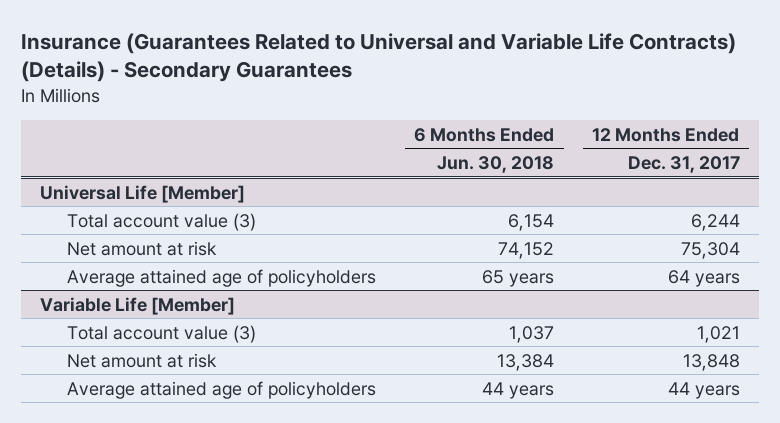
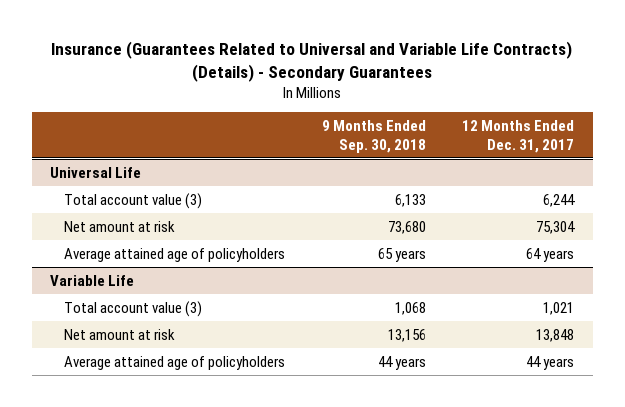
- | 6 Months Ended Jun. 30, 2018 | 12 Months Ended Dec. 31, 2017
+ | 9 Months Ended Sep. 30, 2018 | 12 Months Ended Dec. 31, 2017
- Universal Life [Member]
+ Universal Life
- Variable Life [Member]
+ Variable Life

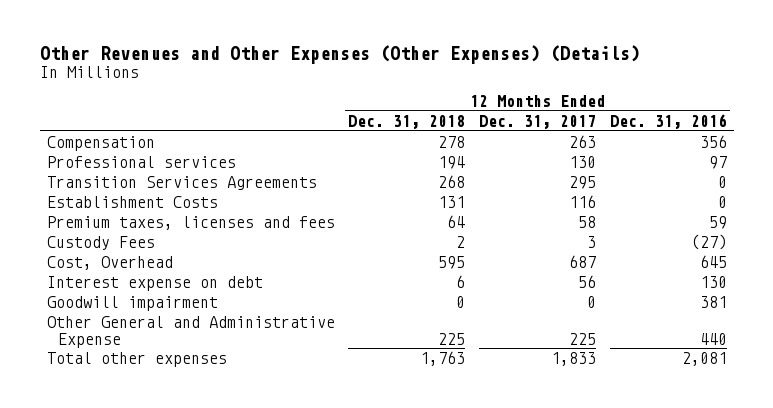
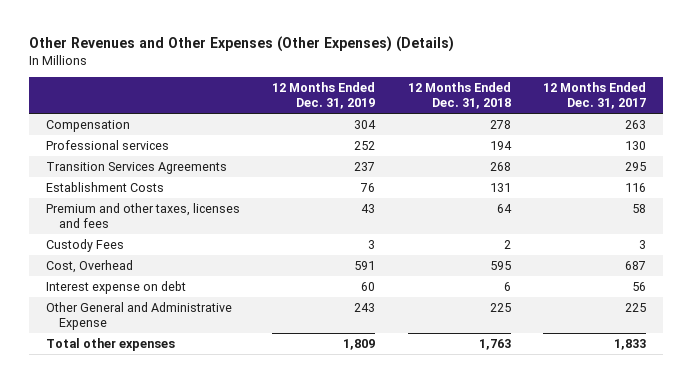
- | 12 Months Ended Dec. 31, 2018 | 12 Months Ended Dec. 31, 2017 | 12 Months Ended Dec. 31, 2016
+ | 12 Months Ended Dec. 31, 2019 | 12 Months Ended Dec. 31, 2018 | 12 Months Ended Dec. 31, 2017
- Premium taxes, licenses and fees | 64 | 58 | 59
+ Premium and other taxes, licenses and fees | 43 | 64 | 58
- Goodwill impairment | 0 | 0 | 381

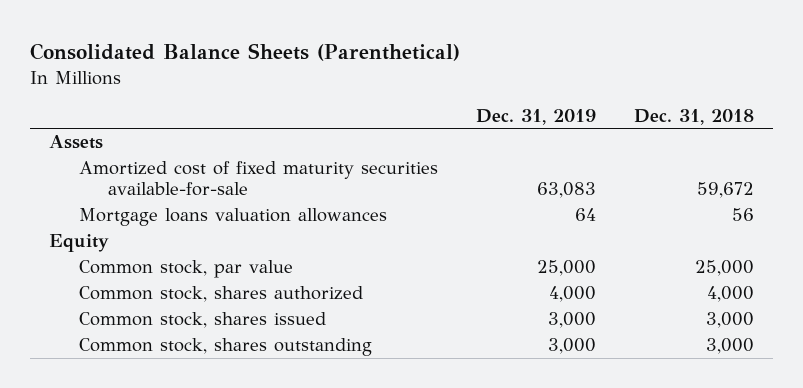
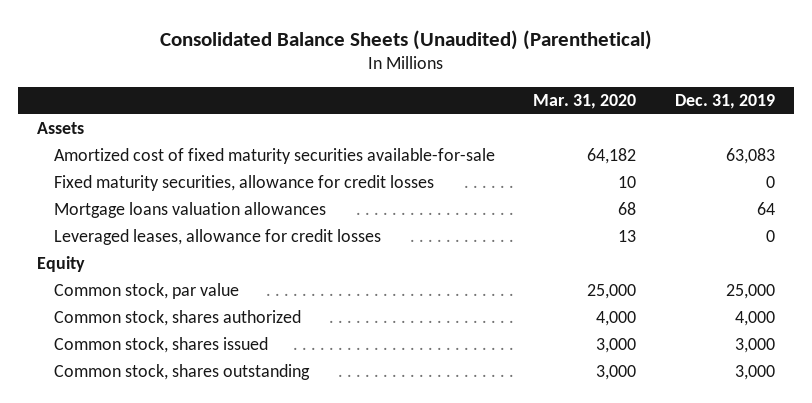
- Consolidated Balance Sheets (Parenthetical)
+ Consolidated Balance Sheets (Unaudited) (Parenthetical)
- | Dec. 31, 2019 | Dec. 31, 2018
+ | Mar. 31, 2020 | Dec. 31, 2019
+ Fixed maturity securities, allowance for credit losses | 10 | 0
+ Leveraged leases, allowance for credit losses | 13 | 0

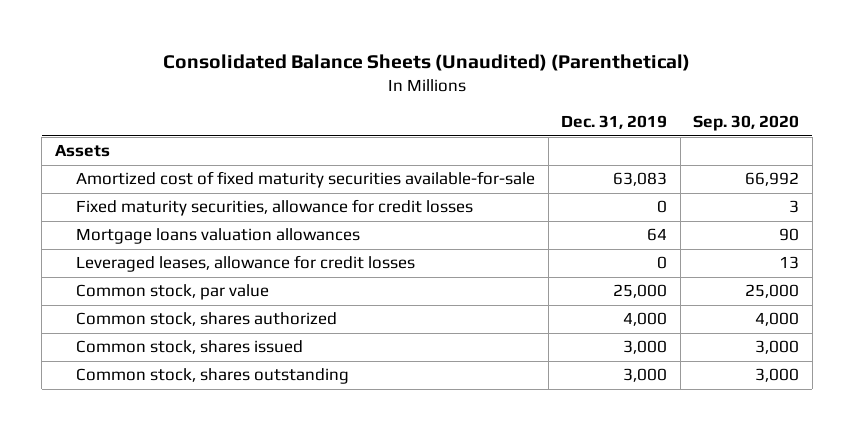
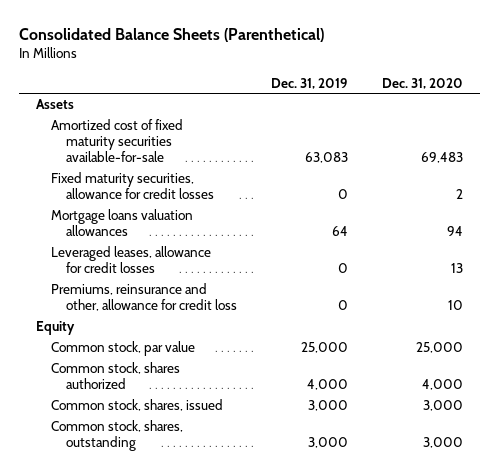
- Consolidated Balance Sheets (Unaudited) (Parenthetical)
+ Consolidated Balance Sheets (Parenthetical)
- | Dec. 31, 2019 | Sep. 30, 2020
+ | Dec. 31, 2019 | Dec. 31, 2020
+ Premiums, reinsurance and other, allowance for credit loss | 0 | 10
+ Equity
- Common stock, shares issued | 3,000 | 3,000
- Common stock, shares outstanding | 3,000 | 3,000
+ Common stock, shares, issued | 3,000 | 3,000
+ Common stock, shares, outstanding | 3,000 | 3,000

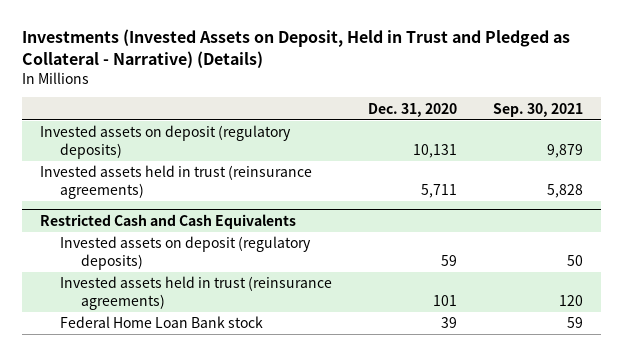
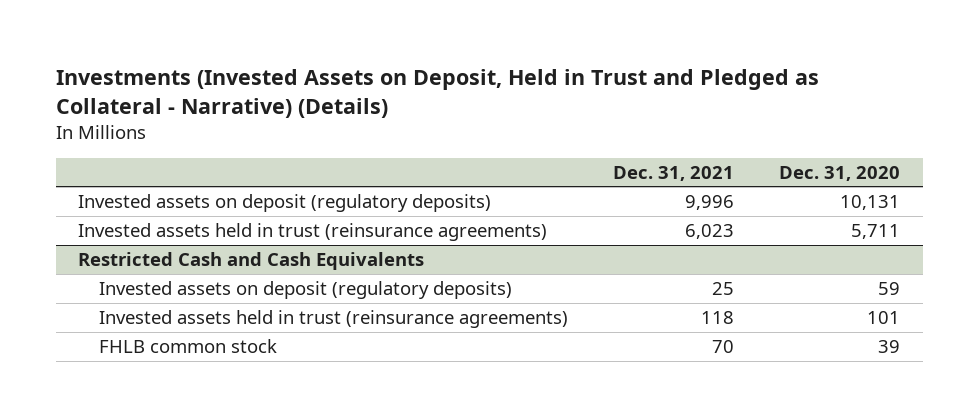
- | Dec. 31, 2020 | Sep. 30, 2021
+ | Dec. 31, 2021 | Dec. 31, 2020
@ Restricted Cash and Cash Equivalents
- Federal Home Loan Bank stock | 39 | 59
+ FHLB common stock | 70 | 39

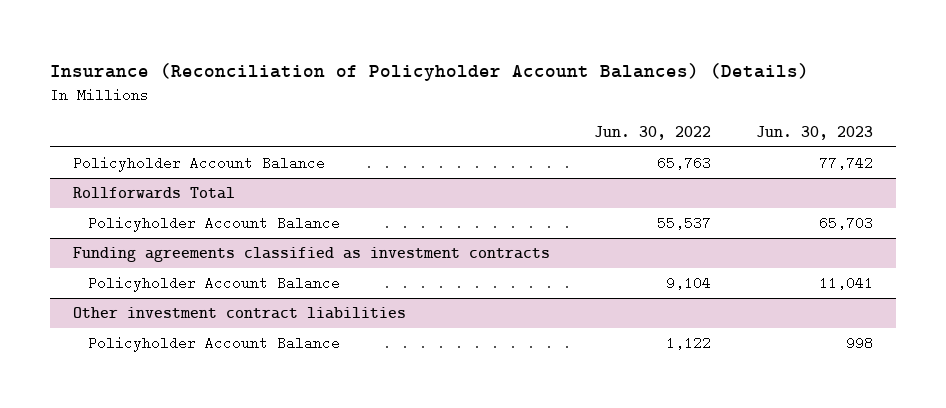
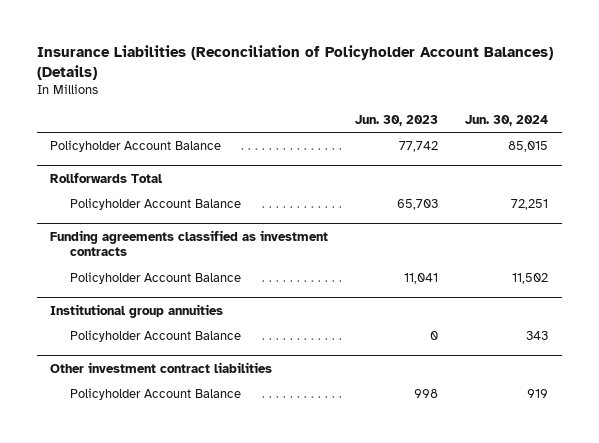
- Insurance (Reconciliation of Policyholder Account Balances) (Details)
+ Insurance Liabilities (Reconciliation of Policyholder Account Balances) (Details)
- | Jun. 30, 2022 | Jun. 30, 2023
+ | Jun. 30, 2023 | Jun. 30, 2024
+ Institutional group annuities
+ Policyholder Account Balance | 0 | 343

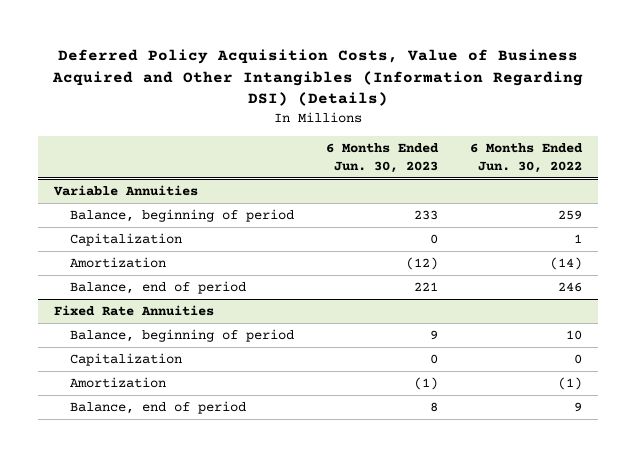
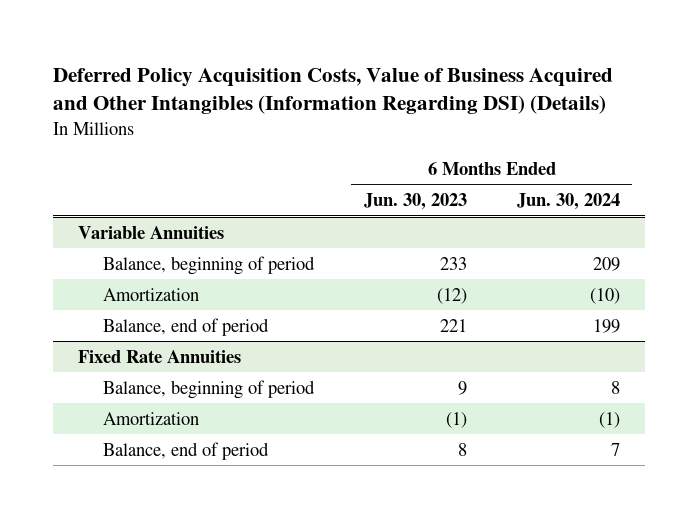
- | 6 Months Ended Jun. 30, 2023 | 6 Months Ended Jun. 30, 2022
+ | 6 Months Ended Jun. 30, 2023 | 6 Months Ended Jun. 30, 2024
@ Variable Annuities
- Capitalization | 0 | 1
@ Fixed Rate Annuities
- Capitalization | 0 | 0

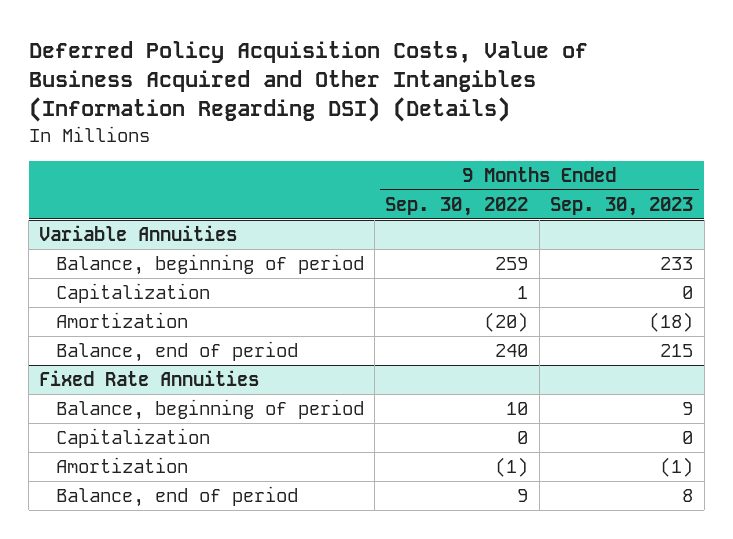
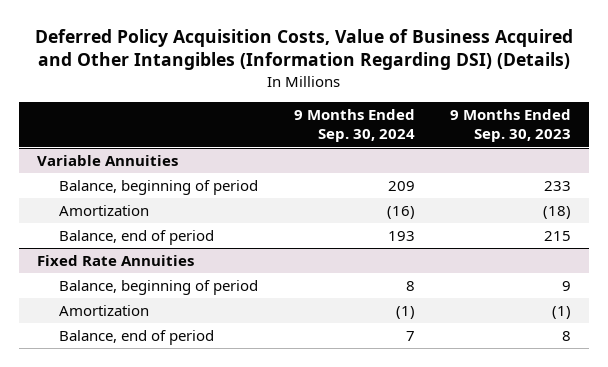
- | 9 Months Ended Sep. 30, 2022 | 9 Months Ended Sep. 30, 2023
+ | 9 Months Ended Sep. 30, 2024 | 9 Months Ended Sep. 30, 2023
@ Variable Annuities
- Capitalization | 1 | 0
@ Fixed Rate Annuities
- Capitalization | 0 | 0

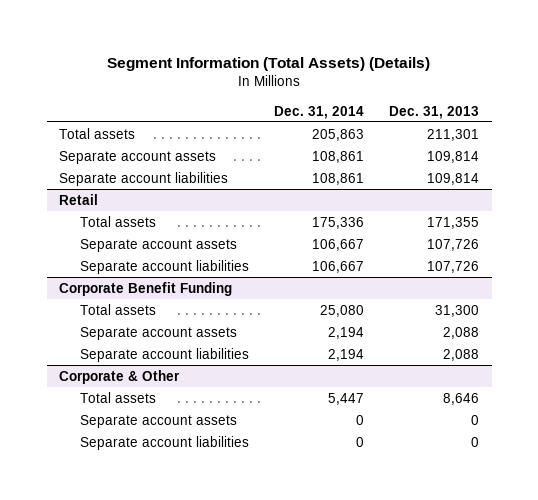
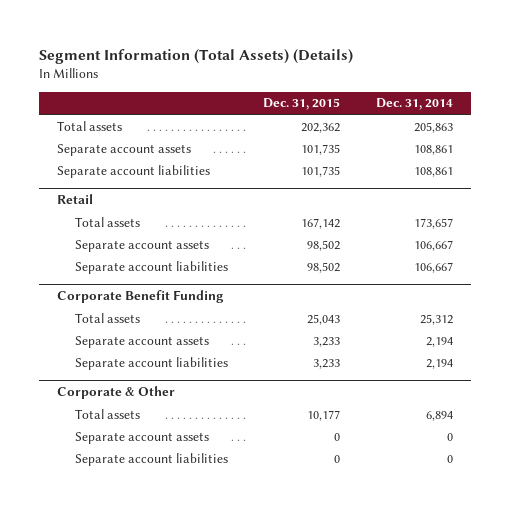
- | Dec. 31, 2014 | Dec. 31, 2013
+ | Dec. 31, 2015 | Dec. 31, 2014
@ Retail
- Total assets | 175,336 | 171,355
+ Total assets | 167,142 | 173,657
@ Corporate Benefit Funding
- Total assets | 25,080 | 31,300
+ Total assets | 25,043 | 25,312
@ Corporate & Other
- Total assets | 5,447 | 8,646
+ Total assets | 10,177 | 6,894

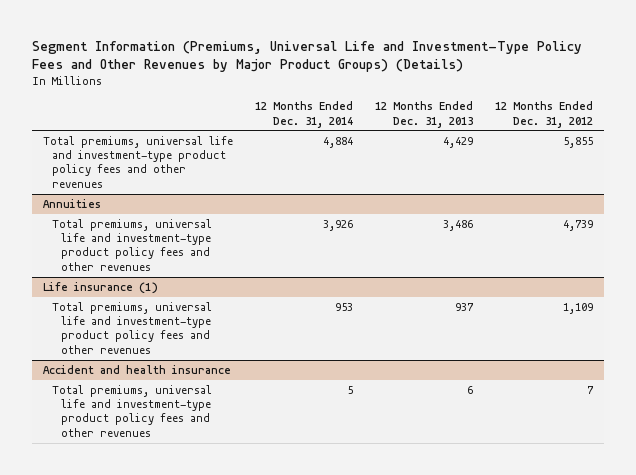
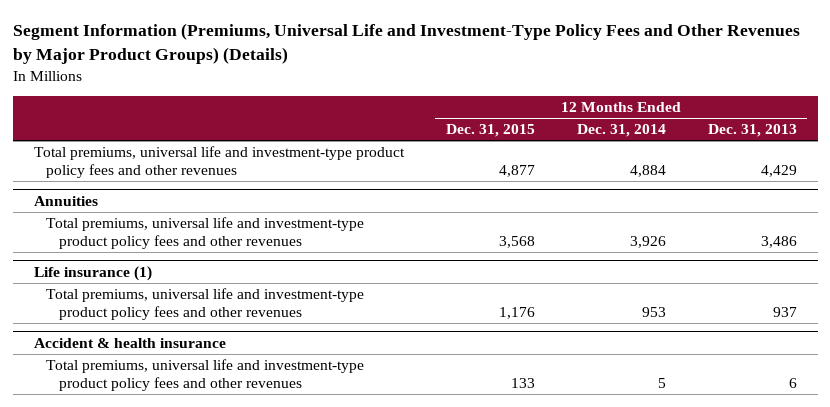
- | 12 Months Ended Dec. 31, 2014 | 12 Months Ended Dec. 31, 2013 | 12 Months Ended Dec. 31, 2012
+ | 12 Months Ended Dec. 31, 2015 | 12 Months Ended Dec. 31, 2014 | 12 Months Ended Dec. 31, 2013
- Accident and health insurance
+ Accident & health insurance

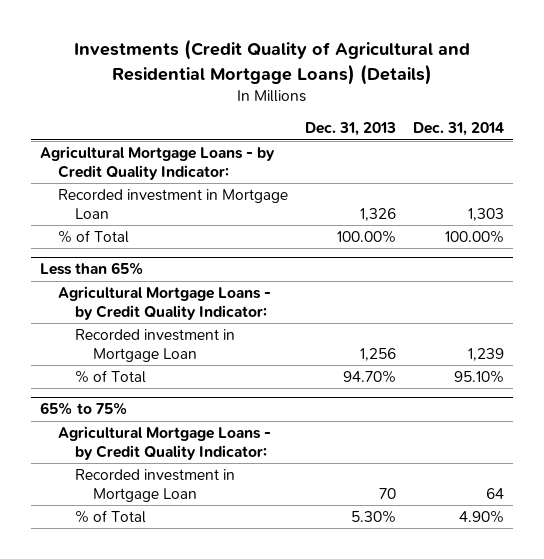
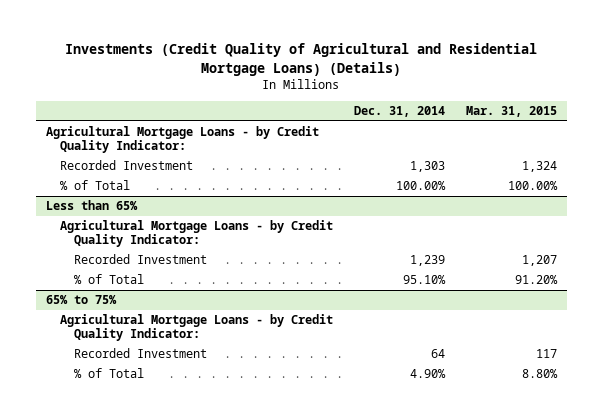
- | Dec. 31, 2013 | Dec. 31, 2014
+ | Dec. 31, 2014 | Mar. 31, 2015
- Recorded investment in Mortgage Loan | 1,326 | 1,303
+ Recorded Investment | 1,303 | 1,324
@ Less than 65%
- Recorded investment in Mortgage Loan | 1,256 | 1,239
+ Recorded Investment | 1,239 | 1,207
@ 65% to 75%
- Recorded investment in Mortgage Loan | 70 | 64
+ Recorded Investment | 64 | 117

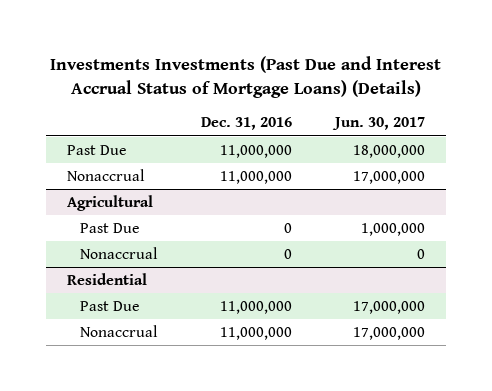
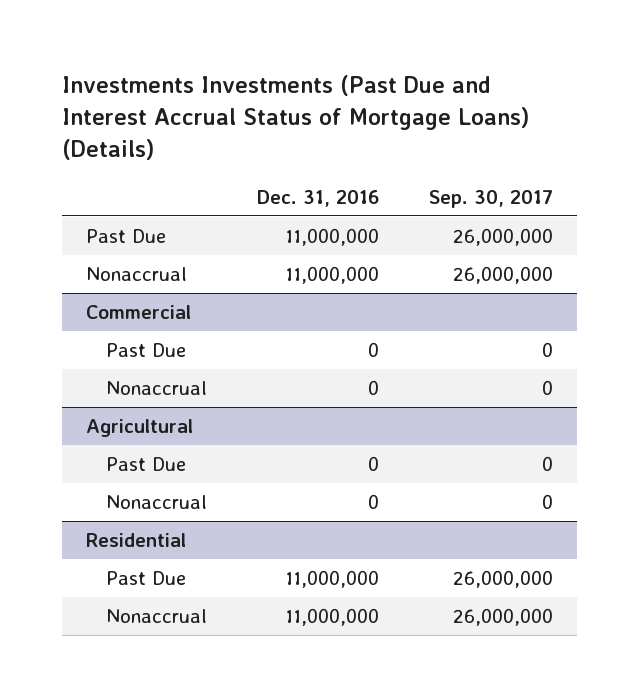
- | Dec. 31, 2016 | Jun. 30, 2017
+ | Dec. 31, 2016 | Sep. 30, 2017
+ Commercial
+ Past Due | 0 | 0
+ Nonaccrual | 0 | 0

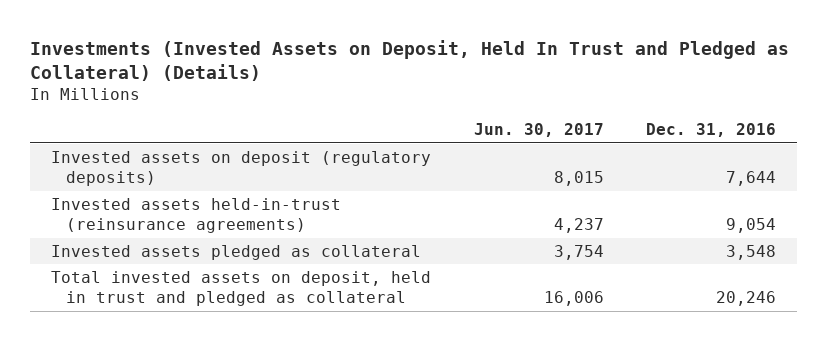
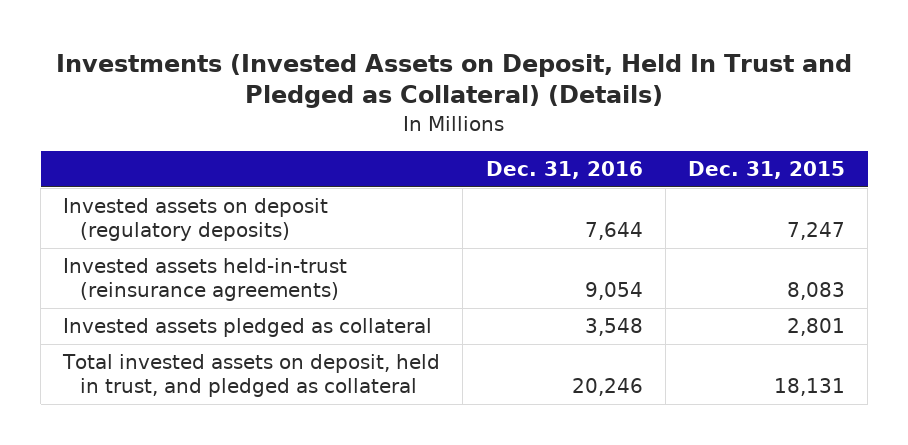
- | Jun. 30, 2017 | Dec. 31, 2016
+ | Dec. 31, 2016 | Dec. 31, 2015
- Total invested assets on deposit, held in trust and pledged as collateral | 16,006 | 20,246
+ Total invested assets on deposit, held in trust, and pledged as collateral | 20,246 | 18,131

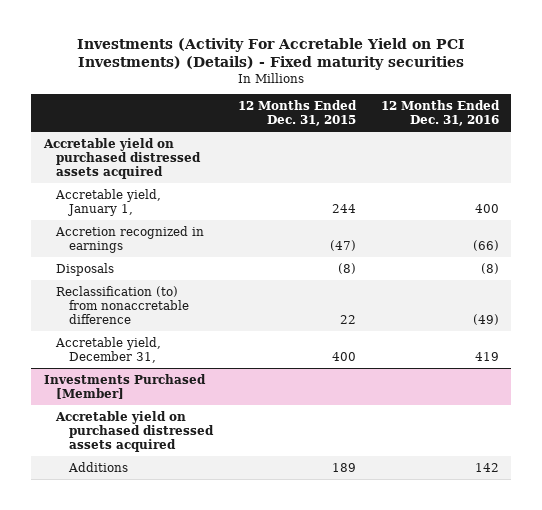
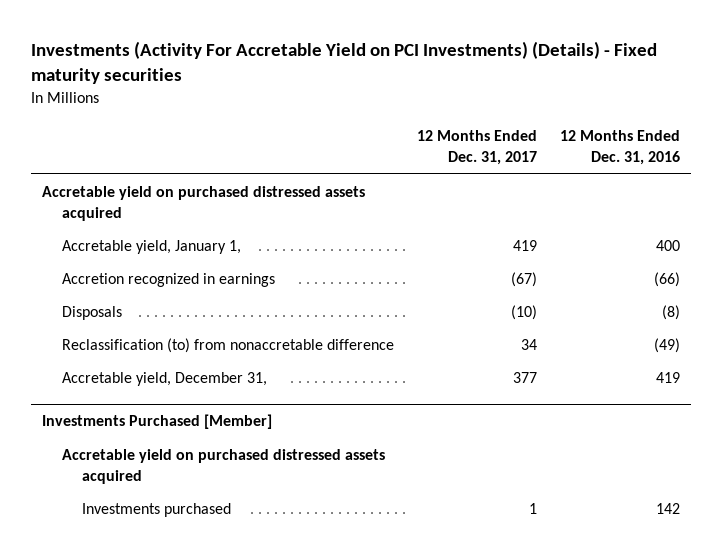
- | 12 Months Ended Dec. 31, 2015 | 12 Months Ended Dec. 31, 2016
+ | 12 Months Ended Dec. 31, 2017 | 12 Months Ended Dec. 31, 2016
@ Investments Purchased [Member]
- Additions | 189 | 142
+ Investments purchased | 1 | 142

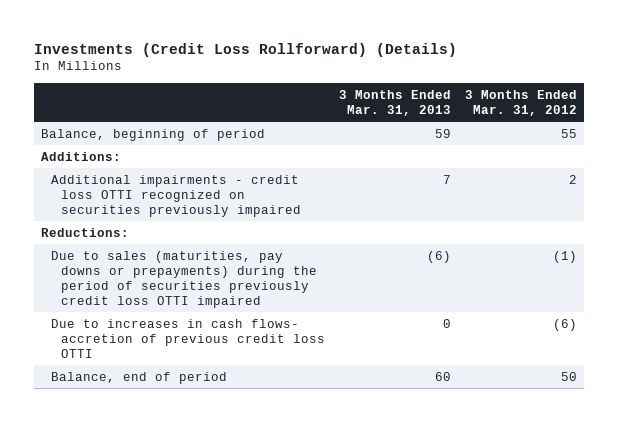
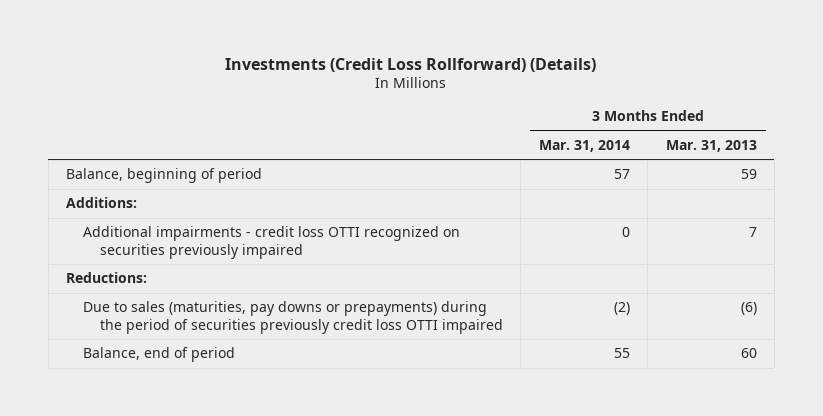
- | 3 Months Ended Mar. 31, 2013 | 3 Months Ended Mar. 31, 2012
+ | 3 Months Ended Mar. 31, 2014 | 3 Months Ended Mar. 31, 2013
- Due to increases in cash flows- accretion of previous credit loss OTTI | 0 | (6)

